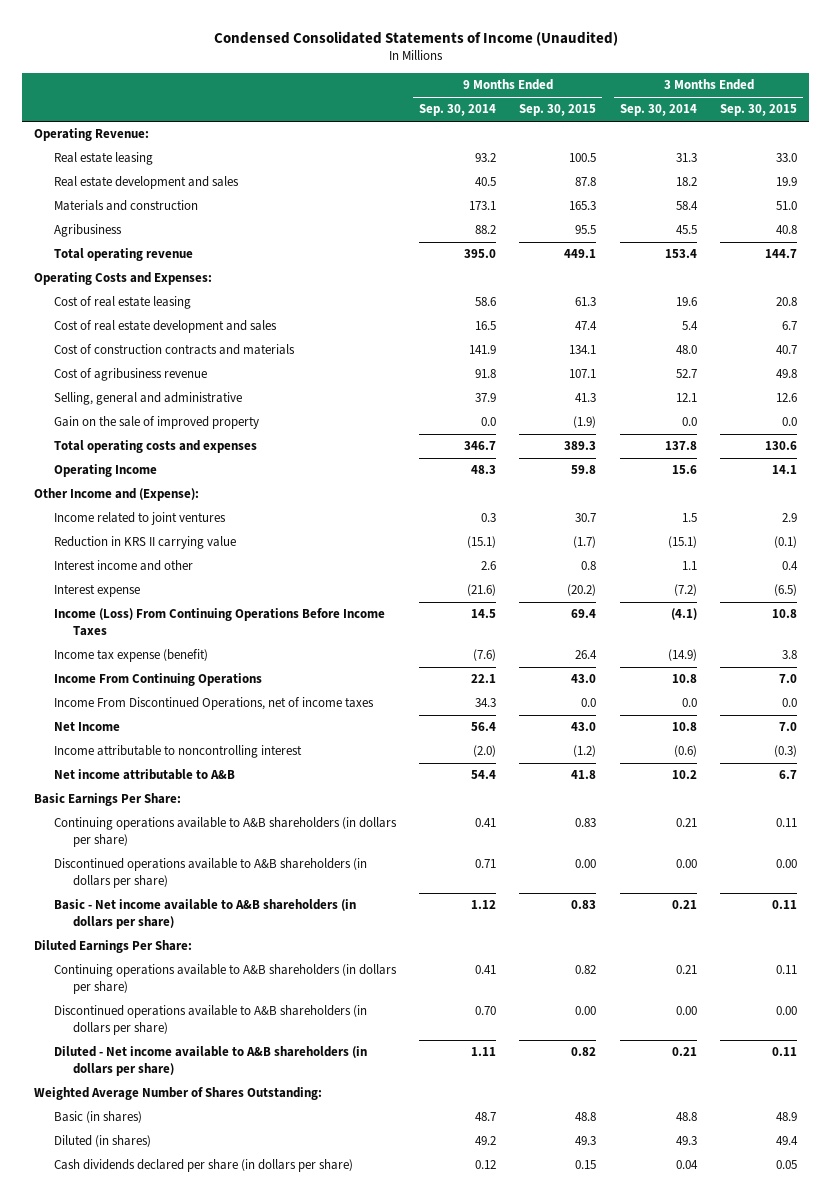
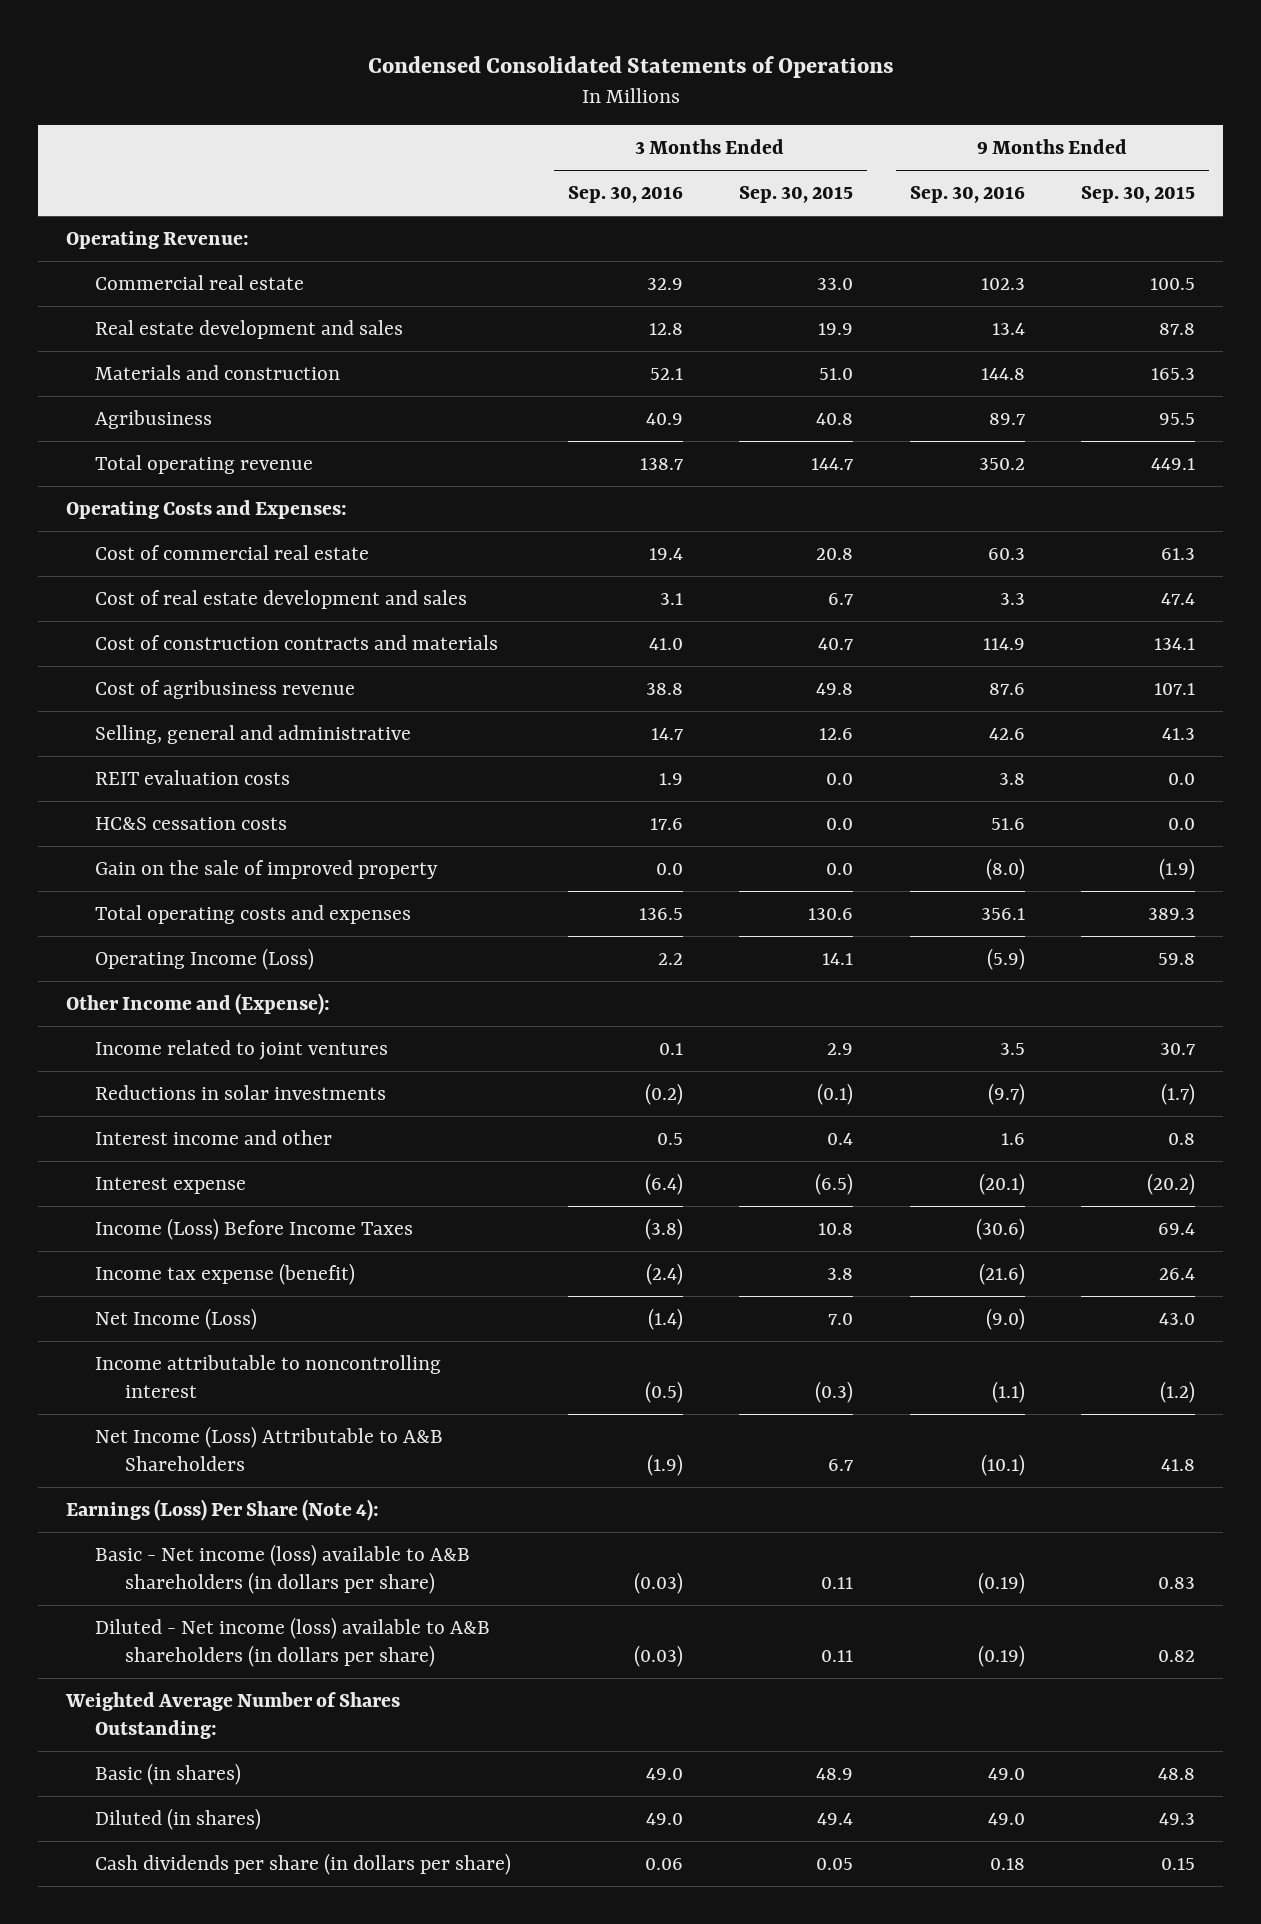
- Condensed Consolidated Statements of Income (Unaudited)
+ Condensed Consolidated Statements of Operations
- | 9 Months Ended Sep. 30, 2014 | 9 Months Ended Sep. 30, 2015 | 3 Months Ended Sep. 30, 2014 | 3 Months Ended Sep. 30, 2015
+ | 3 Months Ended Sep. 30, 2016 | 3 Months Ended Sep. 30, 2015 | 9 Months Ended Sep. 30, 2016 | 9 Months Ended Sep. 30, 2015
- Real estate leasing | 93.2 | 100.5 | 31.3 | 33.0
+ Commercial real estate | 32.9 | 33.0 | 102.3 | 100.5
- Cost of real estate leasing | 58.6 | 61.3 | 19.6 | 20.8
+ Cost of commercial real estate | 19.4 | 20.8 | 60.3 | 61.3
+ REIT evaluation costs | 1.9 | 0.0 | 3.8 | 0.0
+ HC&S cessation costs | 17.6 | 0.0 | 51.6 | 0.0
- Operating Income | 48.3 | 59.8 | 15.6 | 14.1
+ Operating Income (Loss) | 2.2 | 14.1 | (5.9) | 59.8
- Reduction in KRS II carrying value | (15.1) | (1.7) | (15.1) | (0.1)
+ Reductions in solar investments | (0.2) | (0.1) | (9.7) | (1.7)
- Income (Loss) From Continuing Operations Before Income Taxes | 14.5 | 69.4 | (4.1) | 10.8
+ Income (Loss) Before Income Taxes | (3.8) | 10.8 | (30.6) | 69.4
- Income From Continuing Operations | 22.1 | 43.0 | 10.8 | 7.0
- Income From Discontinued Operations, net of income taxes | 34.3 | 0.0 | 0.0 | 0.0
- Net Income | 56.4 | 43.0 | 10.8 | 7.0
+ Net Income (Loss) | (1.4) | 7.0 | (9.0) | 43.0
- Net income attributable to A&B | 54.4 | 41.8 | 10.2 | 6.7
- Basic Earnings Per Share:
- Continuing operations available to A&B shareholders (in dollars per share) | 0.41 | 0.83 | 0.21 | 0.11
- Discontinued operations available to A&B shareholders (in dollars per share) | 0.71 | 0.00 | 0.00 | 0.00
- Basic - Net income available to A&B shareholders (in dollars per share) | 1.12 | 0.83 | 0.21 | 0.11
- Diluted Earnings Per Share:
- Continuing operations available to A&B shareholders (in dollars per share) | 0.41 | 0.82 | 0.21 | 0.11
- Discontinued operations available to A&B shareholders (in dollars per share) | 0.70 | 0.00 | 0.00 | 0.00
- Diluted - Net income available to A&B shareholders (in dollars per share) | 1.11 | 0.82 | 0.21 | 0.11
+ Net Income (Loss) Attributable to A&B Shareholders | (1.9) | 6.7 | (10.1) | 41.8
+ Earnings (Loss) Per Share (Note 4):
+ Basic - Net income (loss) available to A&B shareholders (in dollars per share) | (0.03) | 0.11 | (0.19) | 0.83
+ Diluted - Net income (loss) available to A&B shareholders (in dollars per share) | (0.03) | 0.11 | (0.19) | 0.82
- Cash dividends declared per share (in dollars per share) | 0.12 | 0.15 | 0.04 | 0.05
+ Cash dividends per share (in dollars per share) | 0.06 | 0.05 | 0.18 | 0.15

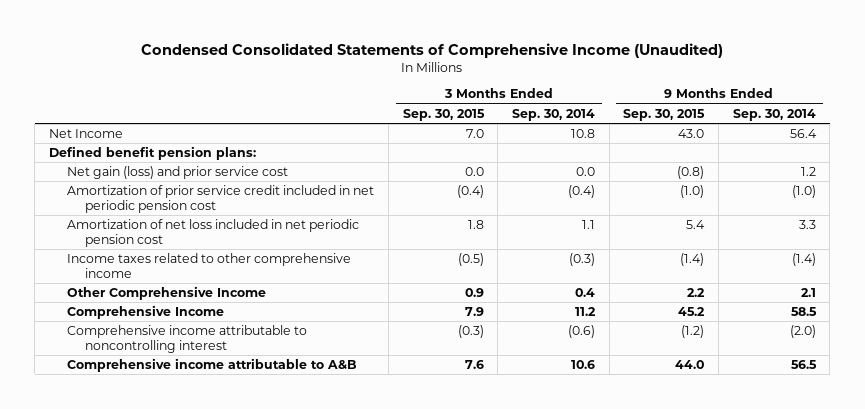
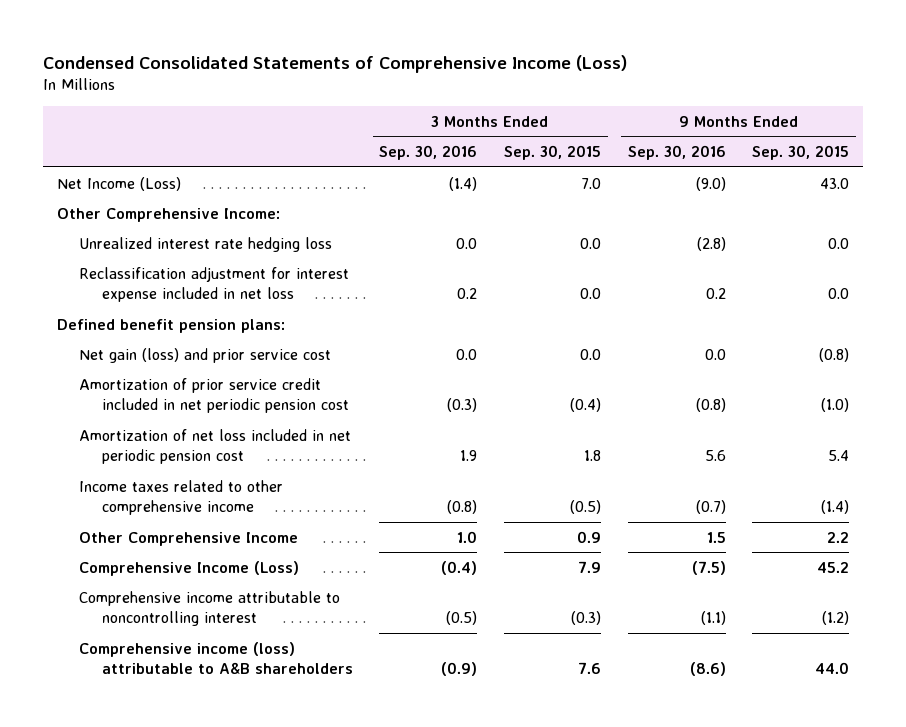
- Condensed Consolidated Statements of Comprehensive Income (Unaudited)
+ Condensed Consolidated Statements of Comprehensive Income (Loss)
- | 3 Months Ended Sep. 30, 2015 | 3 Months Ended Sep. 30, 2014 | 9 Months Ended Sep. 30, 2015 | 9 Months Ended Sep. 30, 2014
+ | 3 Months Ended Sep. 30, 2016 | 3 Months Ended Sep. 30, 2015 | 9 Months Ended Sep. 30, 2016 | 9 Months Ended Sep. 30, 2015
- Net Income | 7.0 | 10.8 | 43.0 | 56.4
+ Net Income (Loss) | (1.4) | 7.0 | (9.0) | 43.0
+ Other Comprehensive Income:
+ Unrealized interest rate hedging loss | 0.0 | 0.0 | (2.8) | 0.0
+ Reclassification adjustment for interest expense included in net loss | 0.2 | 0.0 | 0.2 | 0.0
- Comprehensive Income | 7.9 | 11.2 | 45.2 | 58.5
+ Comprehensive Income (Loss) | (0.4) | 7.9 | (7.5) | 45.2
- Comprehensive income attributable to A&B | 7.6 | 10.6 | 44.0 | 56.5
+ Comprehensive income (loss) attributable to A&B shareholders | (0.9) | 7.6 | (8.6) | 44.0

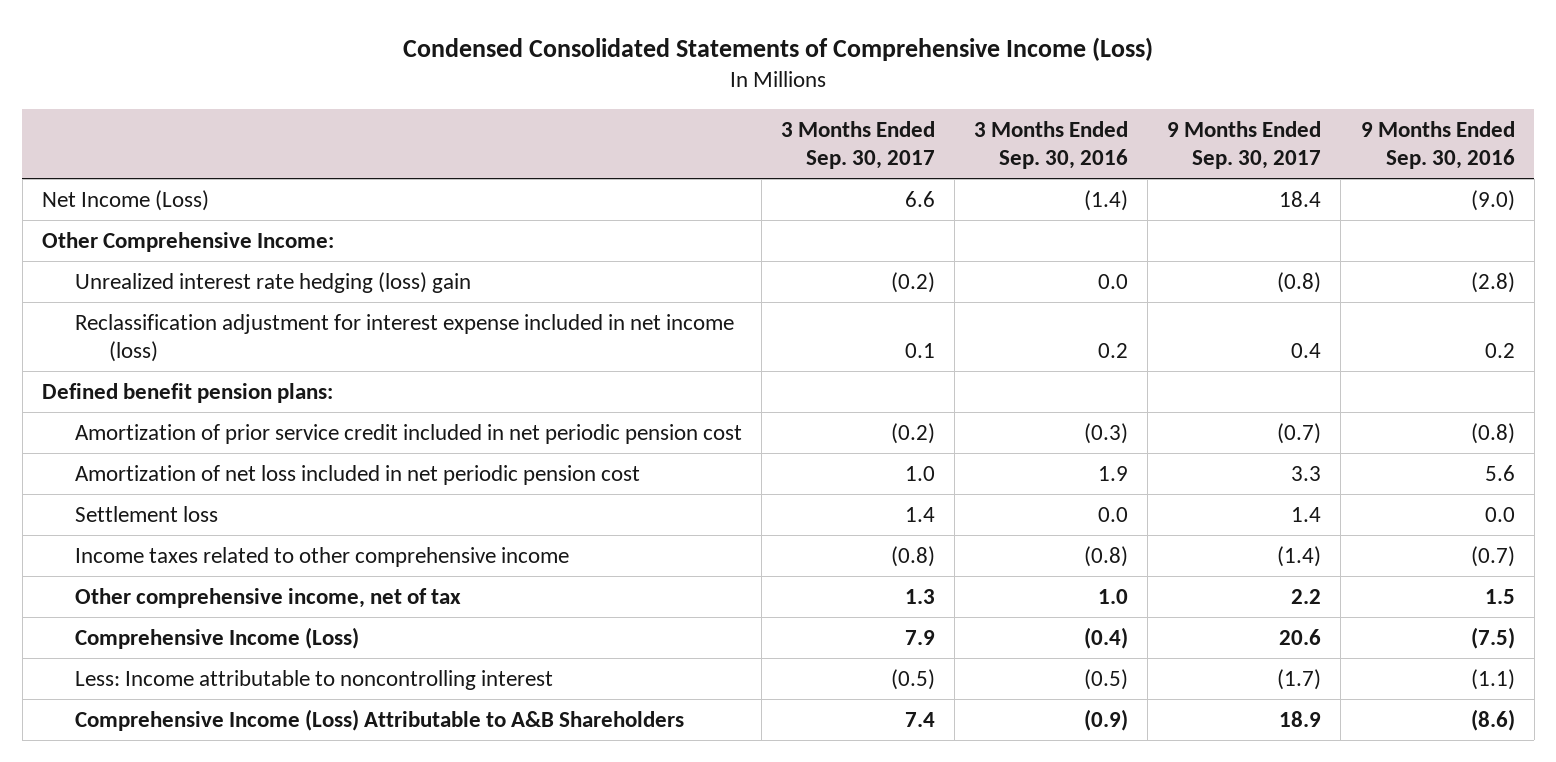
- | 3 Months Ended Sep. 30, 2016 | 3 Months Ended Sep. 30, 2015 | 9 Months Ended Sep. 30, 2016 | 9 Months Ended Sep. 30, 2015
+ | 3 Months Ended Sep. 30, 2017 | 3 Months Ended Sep. 30, 2016 | 9 Months Ended Sep. 30, 2017 | 9 Months Ended Sep. 30, 2016
- Unrealized interest rate hedging loss | 0.0 | 0.0 | (2.8) | 0.0
- Reclassification adjustment for interest expense included in net loss | 0.2 | 0.0 | 0.2 | 0.0
+ Unrealized interest rate hedging (loss) gain | (0.2) | 0.0 | (0.8) | (2.8)
+ Reclassification adjustment for interest expense included in net income (loss) | 0.1 | 0.2 | 0.4 | 0.2
- Net gain (loss) and prior service cost | 0.0 | 0.0 | 0.0 | (0.8)
+ Settlement loss | 1.4 | 0.0 | 1.4 | 0.0
- Other Comprehensive Income | 1.0 | 0.9 | 1.5 | 2.2
+ Other comprehensive income, net of tax | 1.3 | 1.0 | 2.2 | 1.5
- Comprehensive income attributable to noncontrolling interest | (0.5) | (0.3) | (1.1) | (1.2)
- Comprehensive income (loss) attributable to A&B shareholders | (0.9) | 7.6 | (8.6) | 44.0
+ Less: Income attributable to noncontrolling interest | (0.5) | (0.5) | (1.7) | (1.1)
+ Comprehensive Income (Loss) Attributable to A&B Shareholders | 7.4 | (0.9) | 18.9 | (8.6)

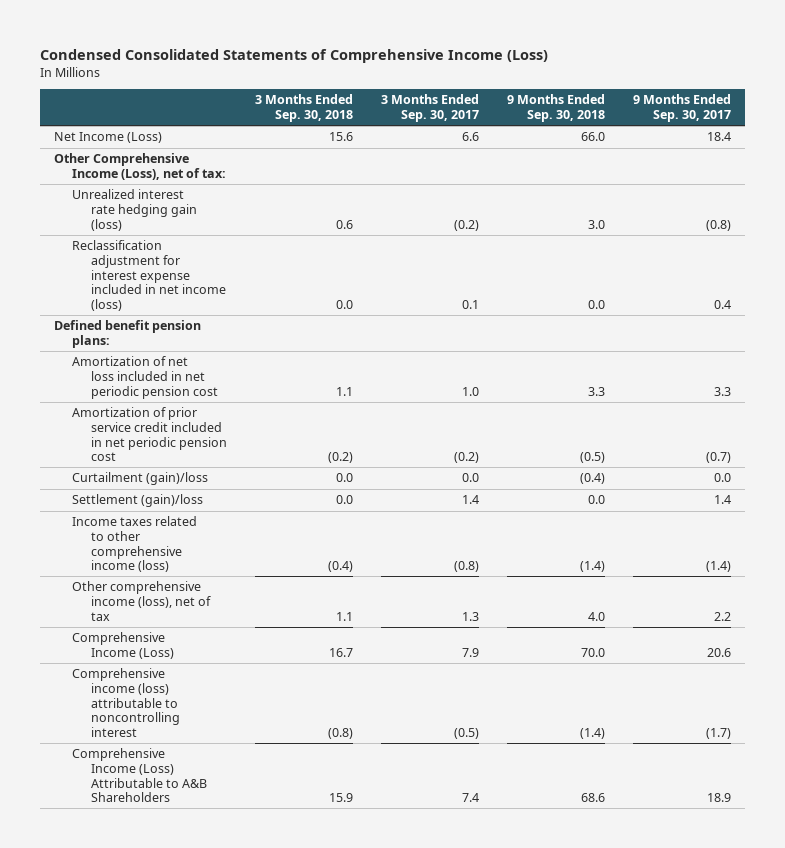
- | 3 Months Ended Sep. 30, 2017 | 3 Months Ended Sep. 30, 2016 | 9 Months Ended Sep. 30, 2017 | 9 Months Ended Sep. 30, 2016
+ | 3 Months Ended Sep. 30, 2018 | 3 Months Ended Sep. 30, 2017 | 9 Months Ended Sep. 30, 2018 | 9 Months Ended Sep. 30, 2017
- Other Comprehensive Income:
- Unrealized interest rate hedging (loss) gain | (0.2) | 0.0 | (0.8) | (2.8)
+ Other Comprehensive Income (Loss), net of tax:
+ Unrealized interest rate hedging gain (loss) | 0.6 | (0.2) | 3.0 | (0.8)
- Settlement loss | 1.4 | 0.0 | 1.4 | 0.0
- Income taxes related to other comprehensive income | (0.8) | (0.8) | (1.4) | (0.7)
- Other comprehensive income, net of tax | 1.3 | 1.0 | 2.2 | 1.5
moved down: Amortization of prior service credit included in net periodic pension cost | (0.2) | (0.2) | (0.5) | (0.7)
+ Curtailment (gain)/loss | 0.0 | 0.0 | (0.4) | 0.0
+ Settlement (gain)/loss | 0.0 | 1.4 | 0.0 | 1.4
+ Income taxes related to other comprehensive income (loss) | (0.4) | (0.8) | (1.4) | (1.4)
+ Other comprehensive income (loss), net of tax | 1.1 | 1.3 | 4.0 | 2.2
- Less: Income attributable to noncontrolling interest | (0.5) | (0.5) | (1.7) | (1.1)
+ Comprehensive income (loss) attributable to noncontrolling interest | (0.8) | (0.5) | (1.4) | (1.7)

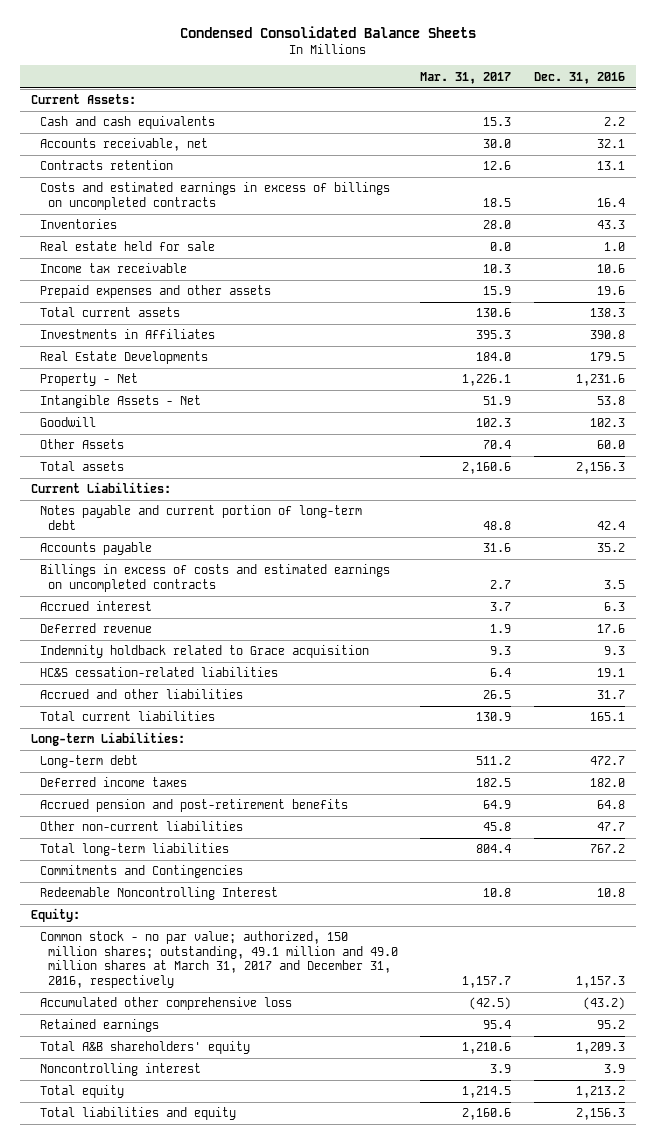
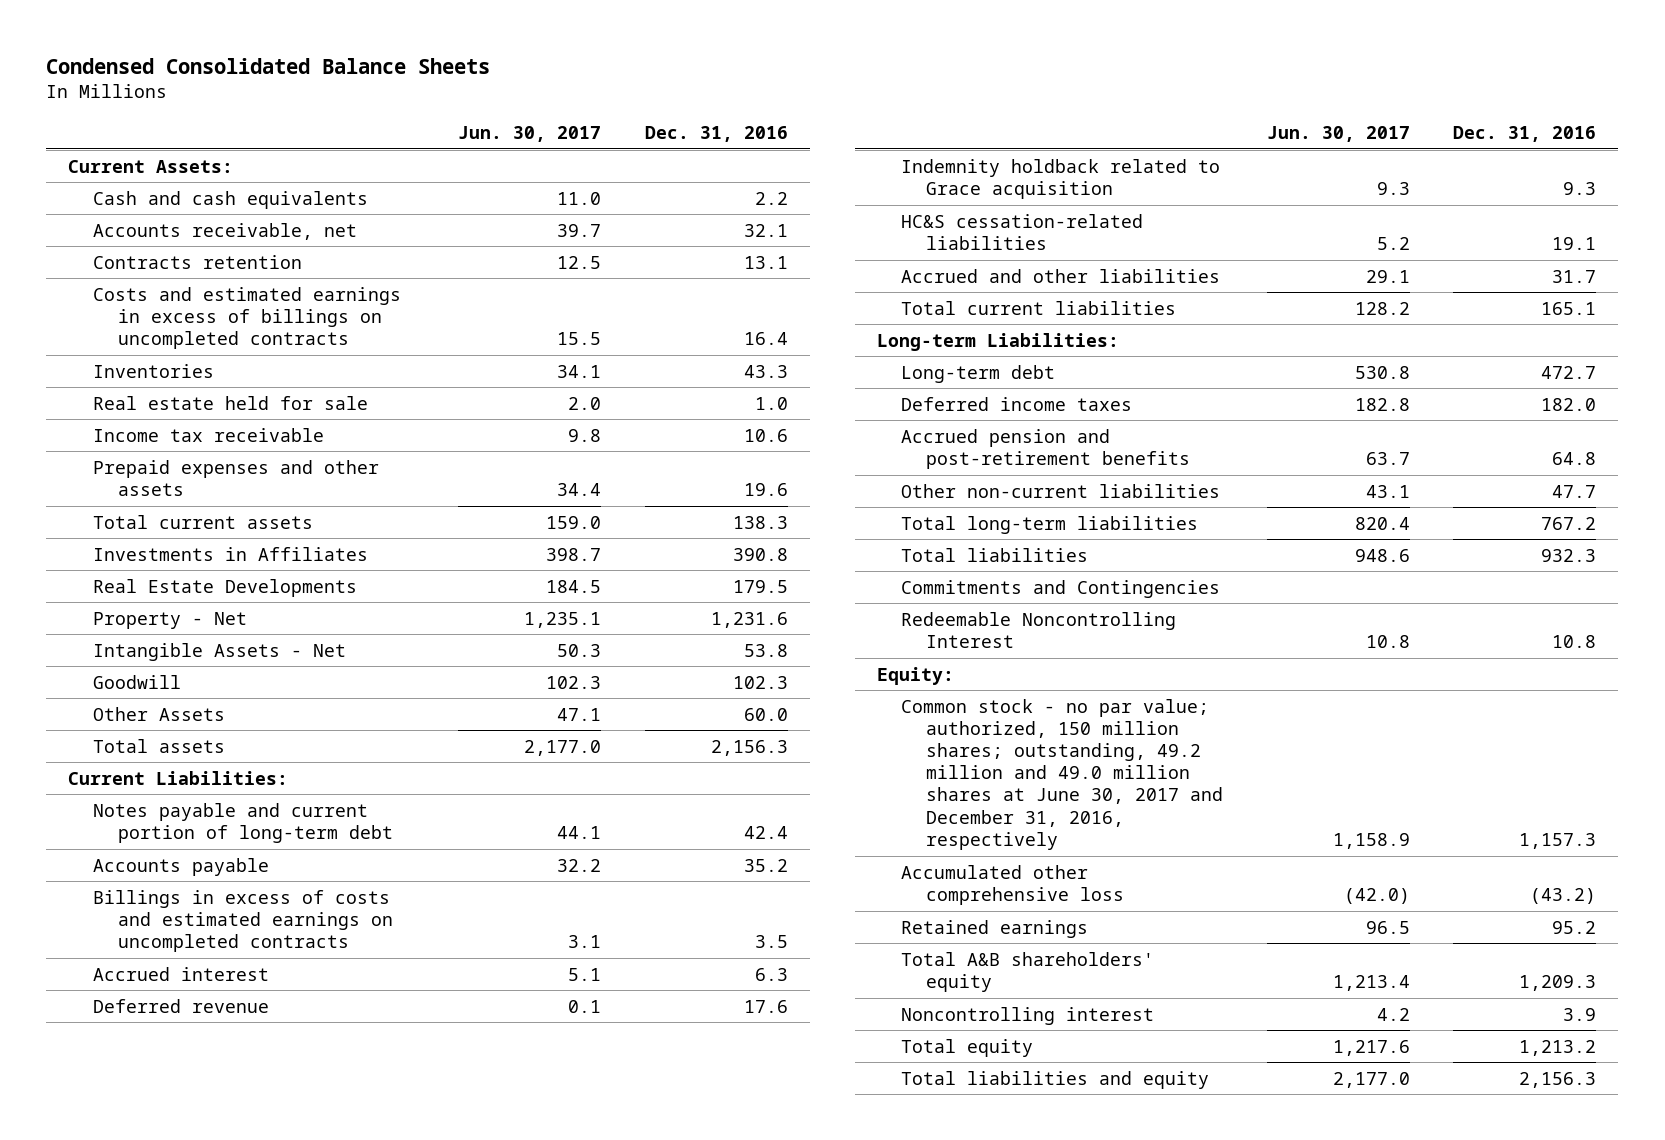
- | Mar. 31, 2017 | Dec. 31, 2016
+ | Jun. 30, 2017 | Dec. 31, 2016
+ Total liabilities | 948.6 | 932.3
- Common stock - no par value; authorized, 150 million shares; outstanding, 49.1 million and 49.0 million shares at March 31, 2017 and December 31, 2016, respectively | 1,157.7 | 1,157.3
+ Common stock - no par value; authorized, 150 million shares; outstanding, 49.2 million and 49.0 million shares at June 30, 2017 and December 31, 2016, respectively | 1,158.9 | 1,157.3

